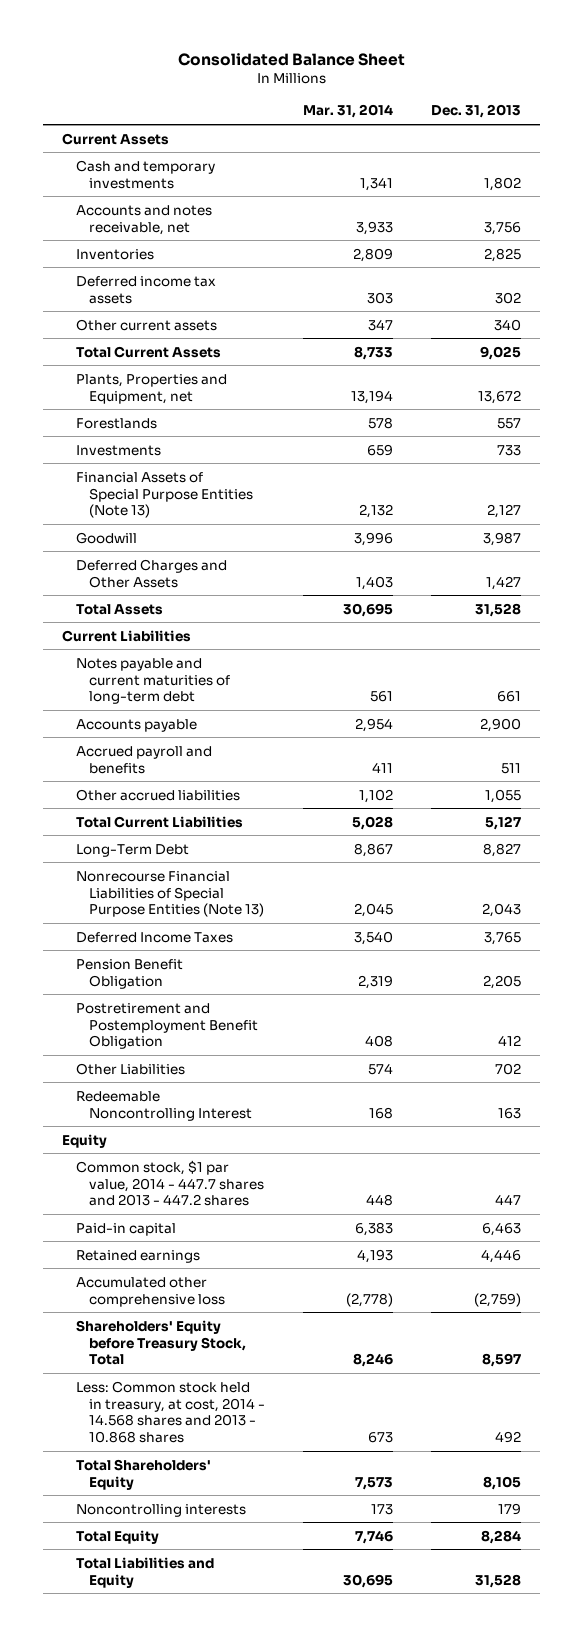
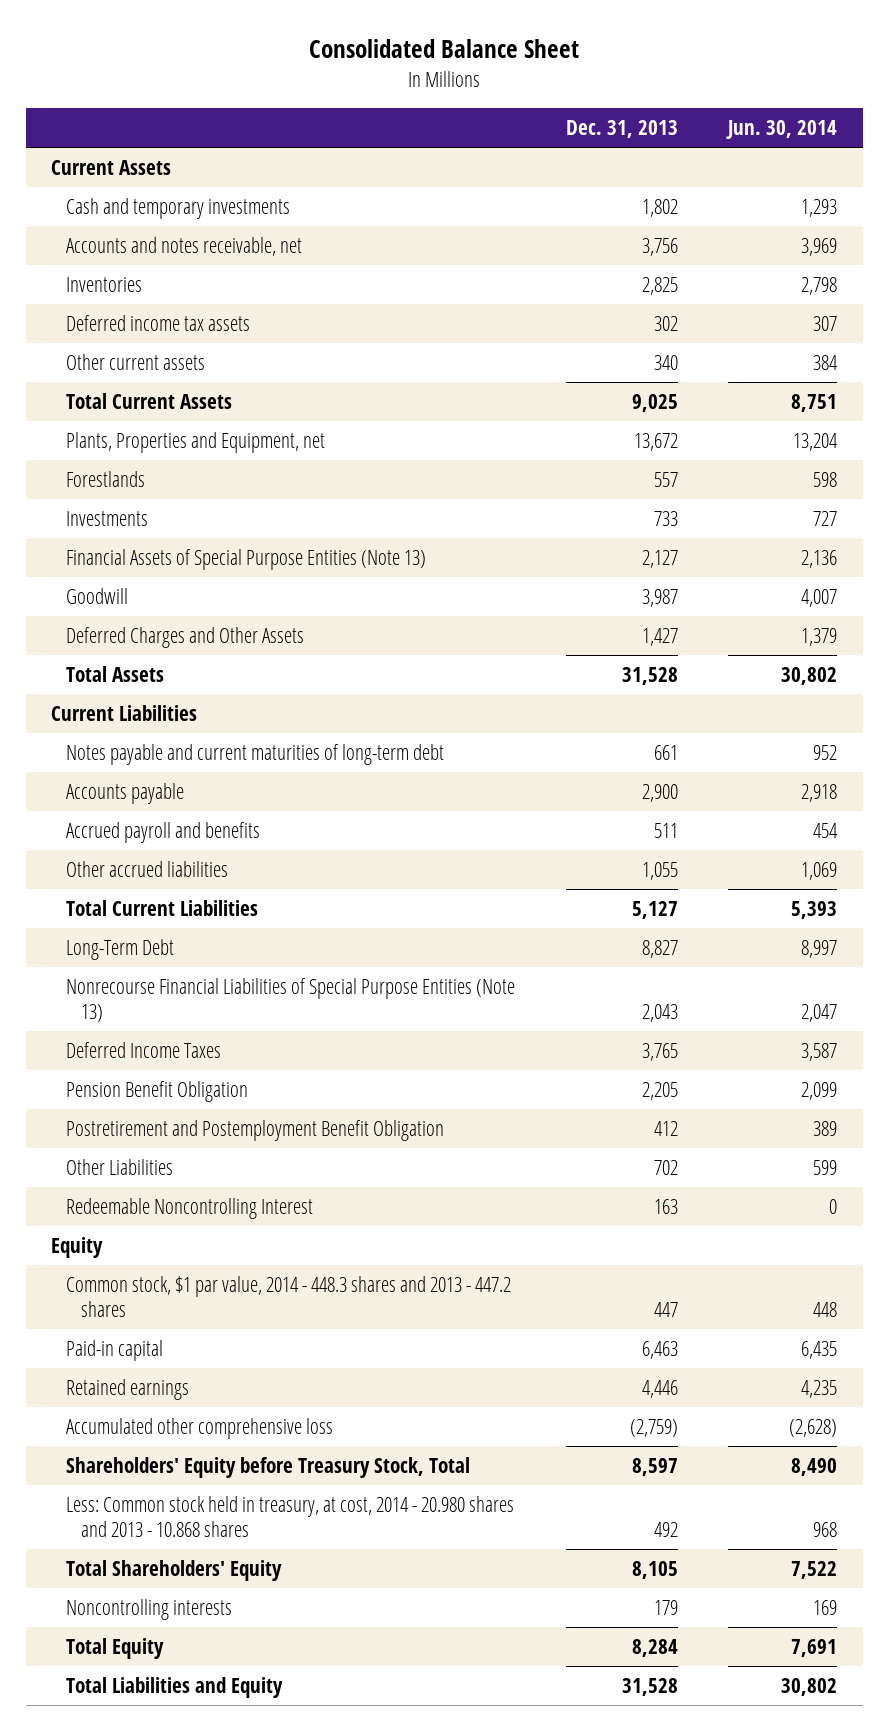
- | Mar. 31, 2014 | Dec. 31, 2013
+ | Dec. 31, 2013 | Jun. 30, 2014
- Common stock, $1 par value, 2014 - 447.7 shares and 2013 - 447.2 shares | 448 | 447
+ Common stock, $1 par value, 2014 - 448.3 shares and 2013 - 447.2 shares | 447 | 448
- Less: Common stock held in treasury, at cost, 2014 - 14.568 shares and 2013 - 10.868 shares | 673 | 492
+ Less: Common stock held in treasury, at cost, 2014 - 20.980 shares and 2013 - 10.868 shares | 492 | 968

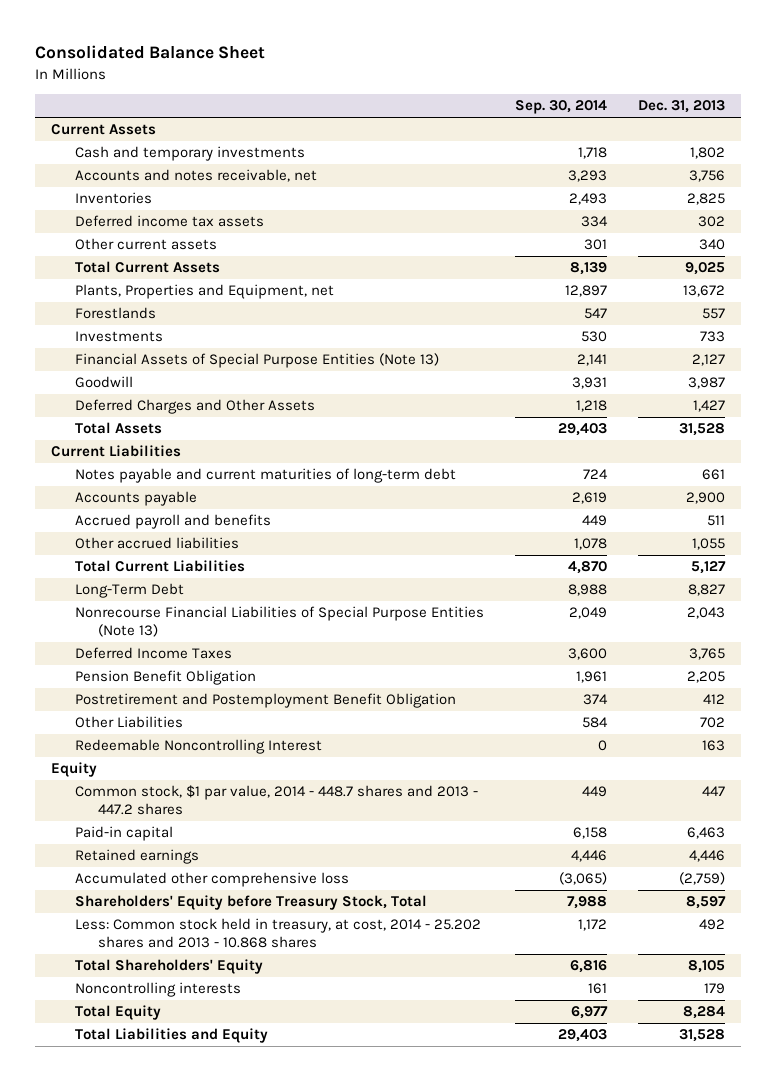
- | Dec. 31, 2013 | Jun. 30, 2014
+ | Sep. 30, 2014 | Dec. 31, 2013
- Common stock, $1 par value, 2014 - 448.3 shares and 2013 - 447.2 shares | 447 | 448
+ Common stock, $1 par value, 2014 - 448.7 shares and 2013 - 447.2 shares | 449 | 447
- Less: Common stock held in treasury, at cost, 2014 - 20.980 shares and 2013 - 10.868 shares | 492 | 968
+ Less: Common stock held in treasury, at cost, 2014 - 25.202 shares and 2013 - 10.868 shares | 1,172 | 492

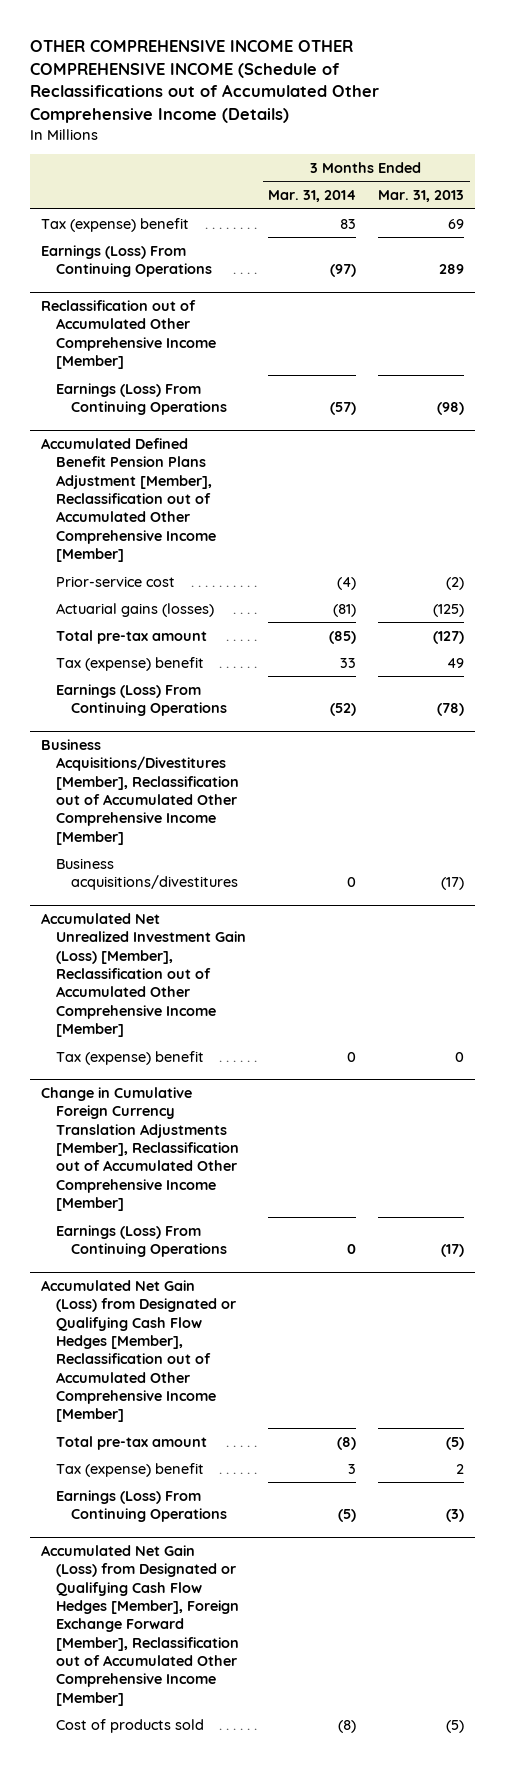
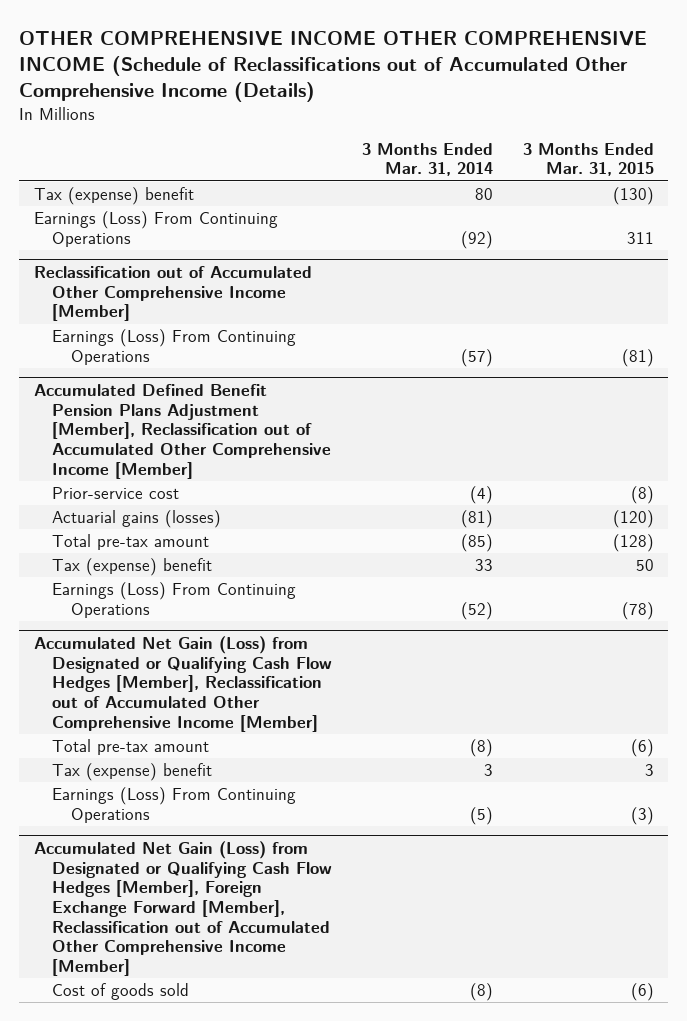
- | 3 Months Ended Mar. 31, 2014 | 3 Months Ended Mar. 31, 2013
+ | 3 Months Ended Mar. 31, 2014 | 3 Months Ended Mar. 31, 2015
- Tax (expense) benefit | 83 | 69
- Earnings (Loss) From Continuing Operations | (97) | 289
+ Tax (expense) benefit | 80 | (130)
+ Earnings (Loss) From Continuing Operations | (92) | 311
- Business Acquisitions/Divestitures [Member], Reclassification out of Accumulated Other Comprehensive Income [Member]
- Business acquisitions/divestitures | 0 | (17)
- Accumulated Net Unrealized Investment Gain (Loss) [Member], Reclassification out of Accumulated Other Comprehensive Income [Member]
- Tax (expense) benefit | 0 | 0
- Change in Cumulative Foreign Currency Translation Adjustments [Member], Reclassification out of Accumulated Other Comprehensive Income [Member]
- Earnings (Loss) From Continuing Operations | 0 | (17)
@ Accumulated Net Gain (Loss) from Designated or Qualifying Cash Flow Hedges [Member], Foreign Exchange Forward [Member], Reclassification out of Accumulated Other Comprehensive Income [Member]
- Cost of products sold | (8) | (5)
+ Cost of goods sold | (8) | (6)

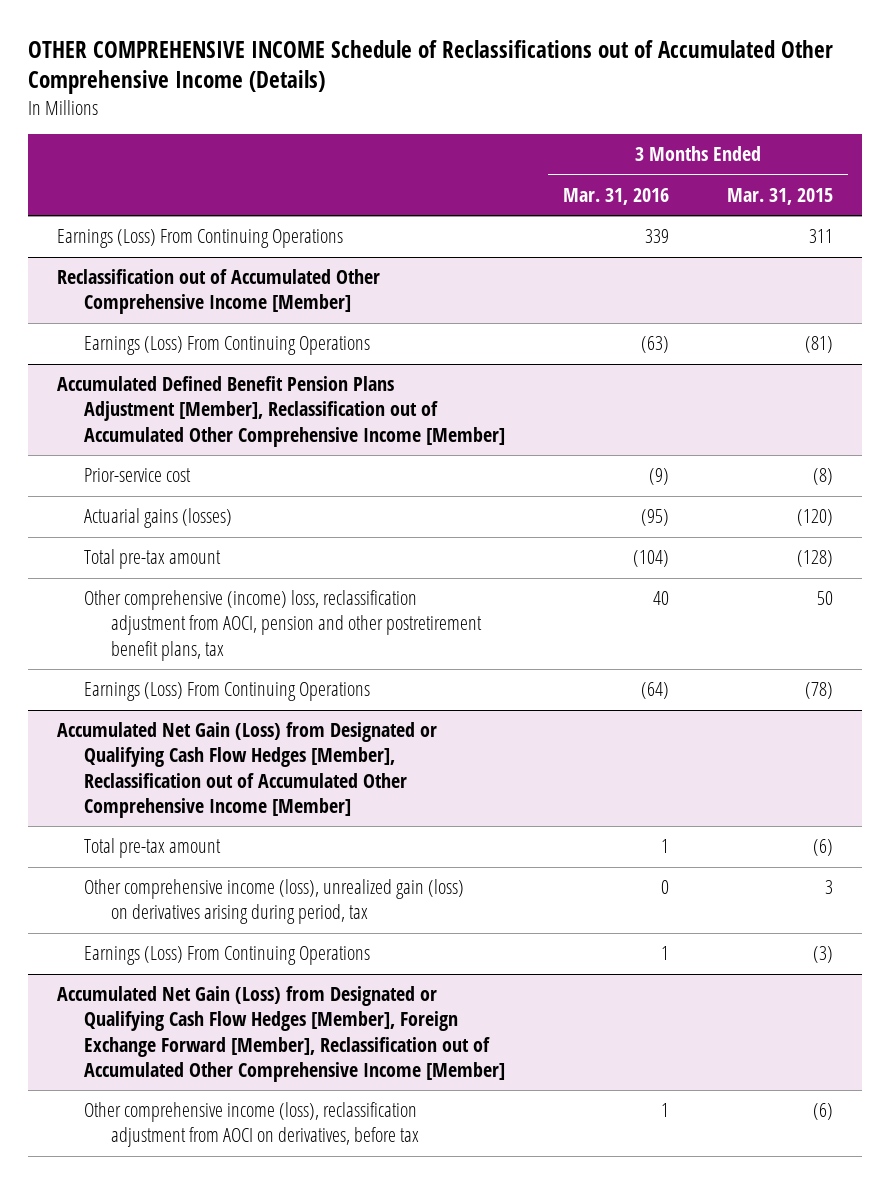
- OTHER COMPREHENSIVE INCOME OTHER COMPREHENSIVE INCOME (Schedule of Reclassifications out of Accumulated Other Comprehensive Income (Details)
+ OTHER COMPREHENSIVE INCOME Schedule of Reclassifications out of Accumulated Other Comprehensive Income (Details)
- | 3 Months Ended Mar. 31, 2014 | 3 Months Ended Mar. 31, 2015
+ | 3 Months Ended Mar. 31, 2016 | 3 Months Ended Mar. 31, 2015
- Tax (expense) benefit | 80 | (130)
@ Accumulated Defined Benefit Pension Plans Adjustment [Member], Reclassification out of Accumulated Other Comprehensive Income [Member]
- Tax (expense) benefit | 33 | 50
+ Other comprehensive (income) loss, reclassification adjustment from AOCI, pension and other postretirement benefit plans, tax | 40 | 50
@ Accumulated Net Gain (Loss) from Designated or Qualifying Cash Flow Hedges [Member], Reclassification out of Accumulated Other Comprehensive Income [Member]
- Tax (expense) benefit | 3 | 3
+ Other comprehensive income (loss), unrealized gain (loss) on derivatives arising during period, tax | 0 | 3
@ Accumulated Net Gain (Loss) from Designated or Qualifying Cash Flow Hedges [Member], Foreign Exchange Forward [Member], Reclassification out of Accumulated Other Comprehensive Income [Member]
- Cost of goods sold | (8) | (6)
+ Other comprehensive income (loss), reclassification adjustment from AOCI on derivatives, before tax | 1 | (6)

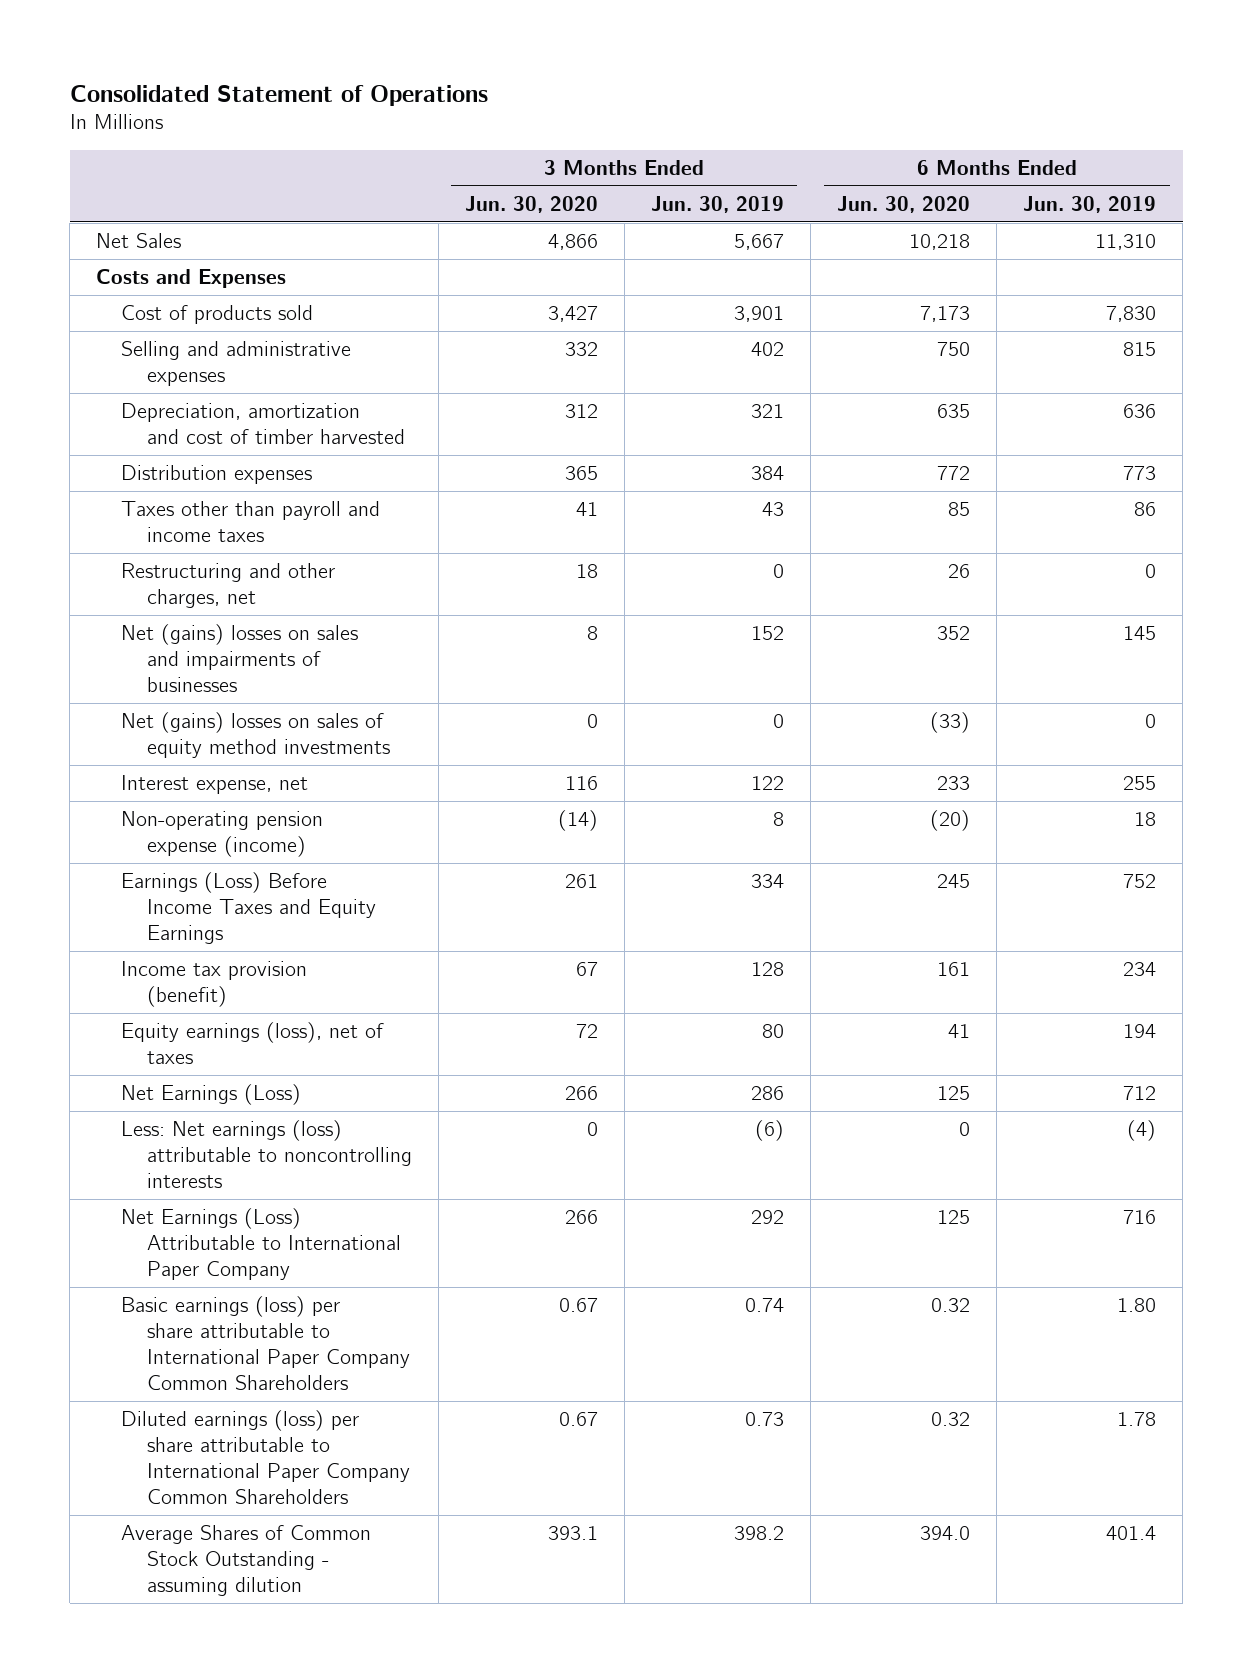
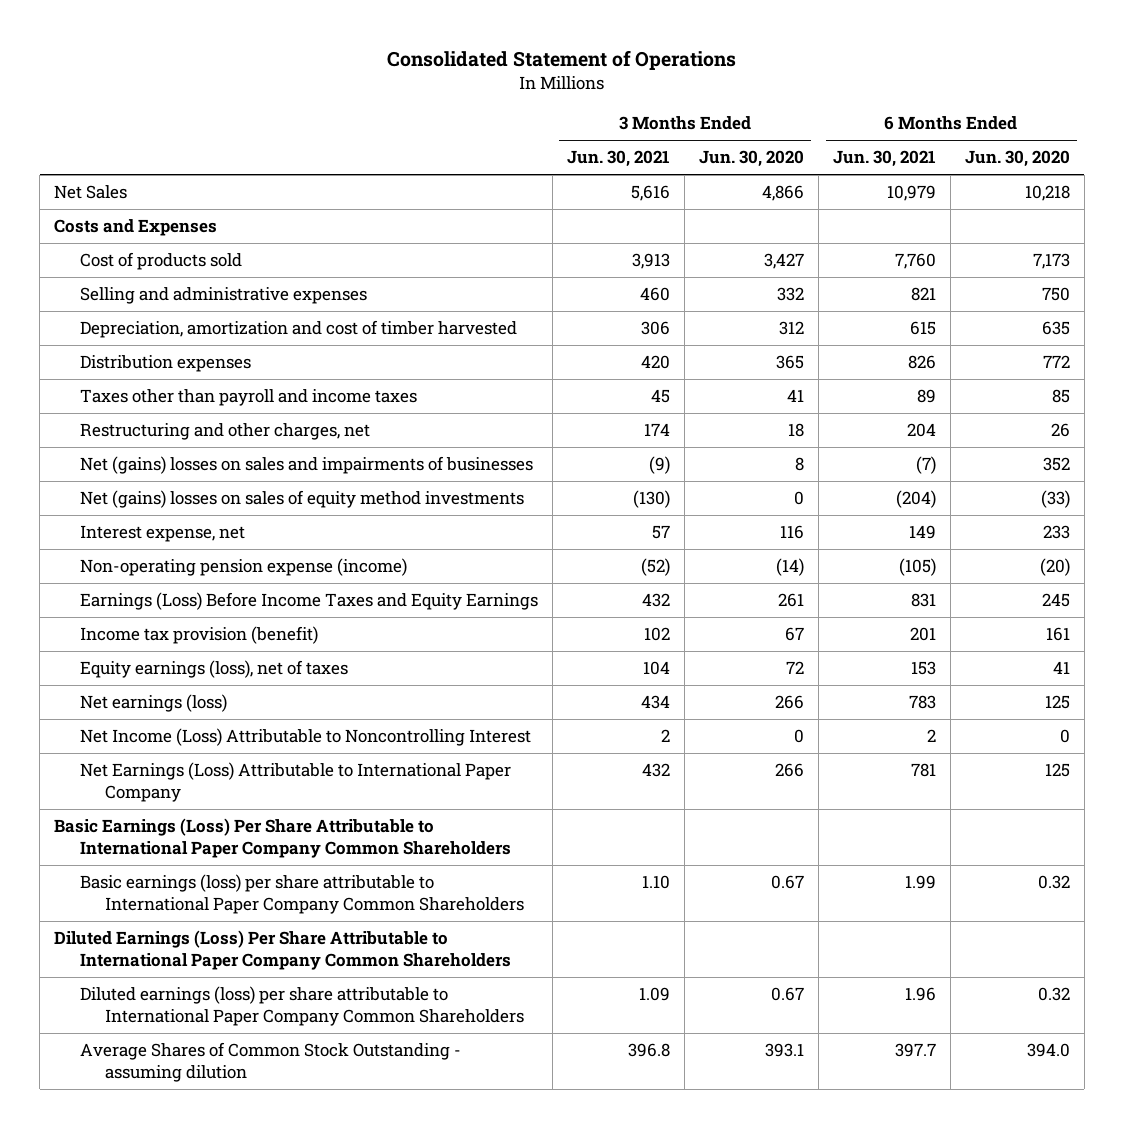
- | 3 Months Ended Jun. 30, 2020 | 3 Months Ended Jun. 30, 2019 | 6 Months Ended Jun. 30, 2020 | 6 Months Ended Jun. 30, 2019
+ | 3 Months Ended Jun. 30, 2021 | 3 Months Ended Jun. 30, 2020 | 6 Months Ended Jun. 30, 2021 | 6 Months Ended Jun. 30, 2020
- Net Earnings (Loss) | 266 | 286 | 125 | 712
- Less: Net earnings (loss) attributable to noncontrolling interests | 0 | (6) | 0 | (4)
+ Net earnings (loss) | 434 | 266 | 783 | 125
+ Net Income (Loss) Attributable to Noncontrolling Interest | 2 | 0 | 2 | 0
+ Basic Earnings (Loss) Per Share Attributable to International Paper Company Common Shareholders
+ Diluted Earnings (Loss) Per Share Attributable to International Paper Company Common Shareholders

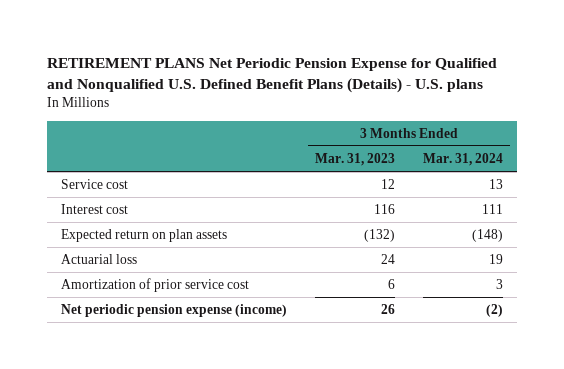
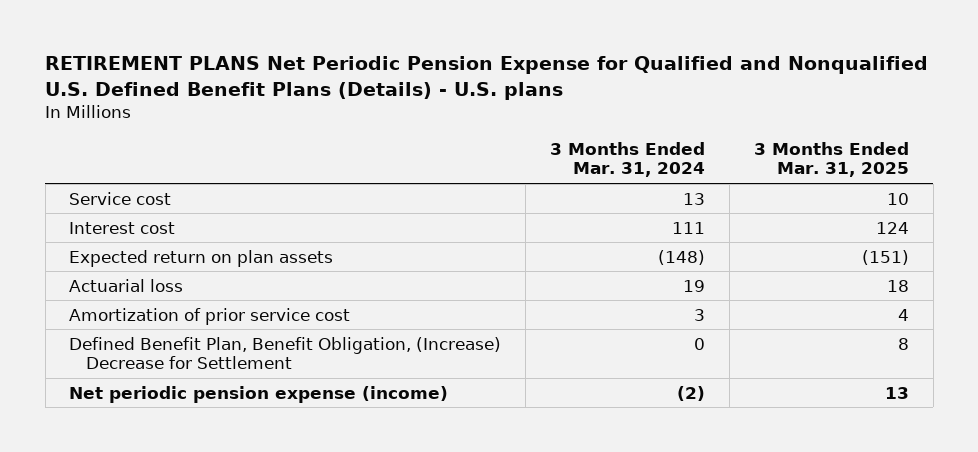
- | 3 Months Ended Mar. 31, 2023 | 3 Months Ended Mar. 31, 2024
+ | 3 Months Ended Mar. 31, 2024 | 3 Months Ended Mar. 31, 2025
+ Defined Benefit Plan, Benefit Obligation, (Increase) Decrease for Settlement | 0 | 8

